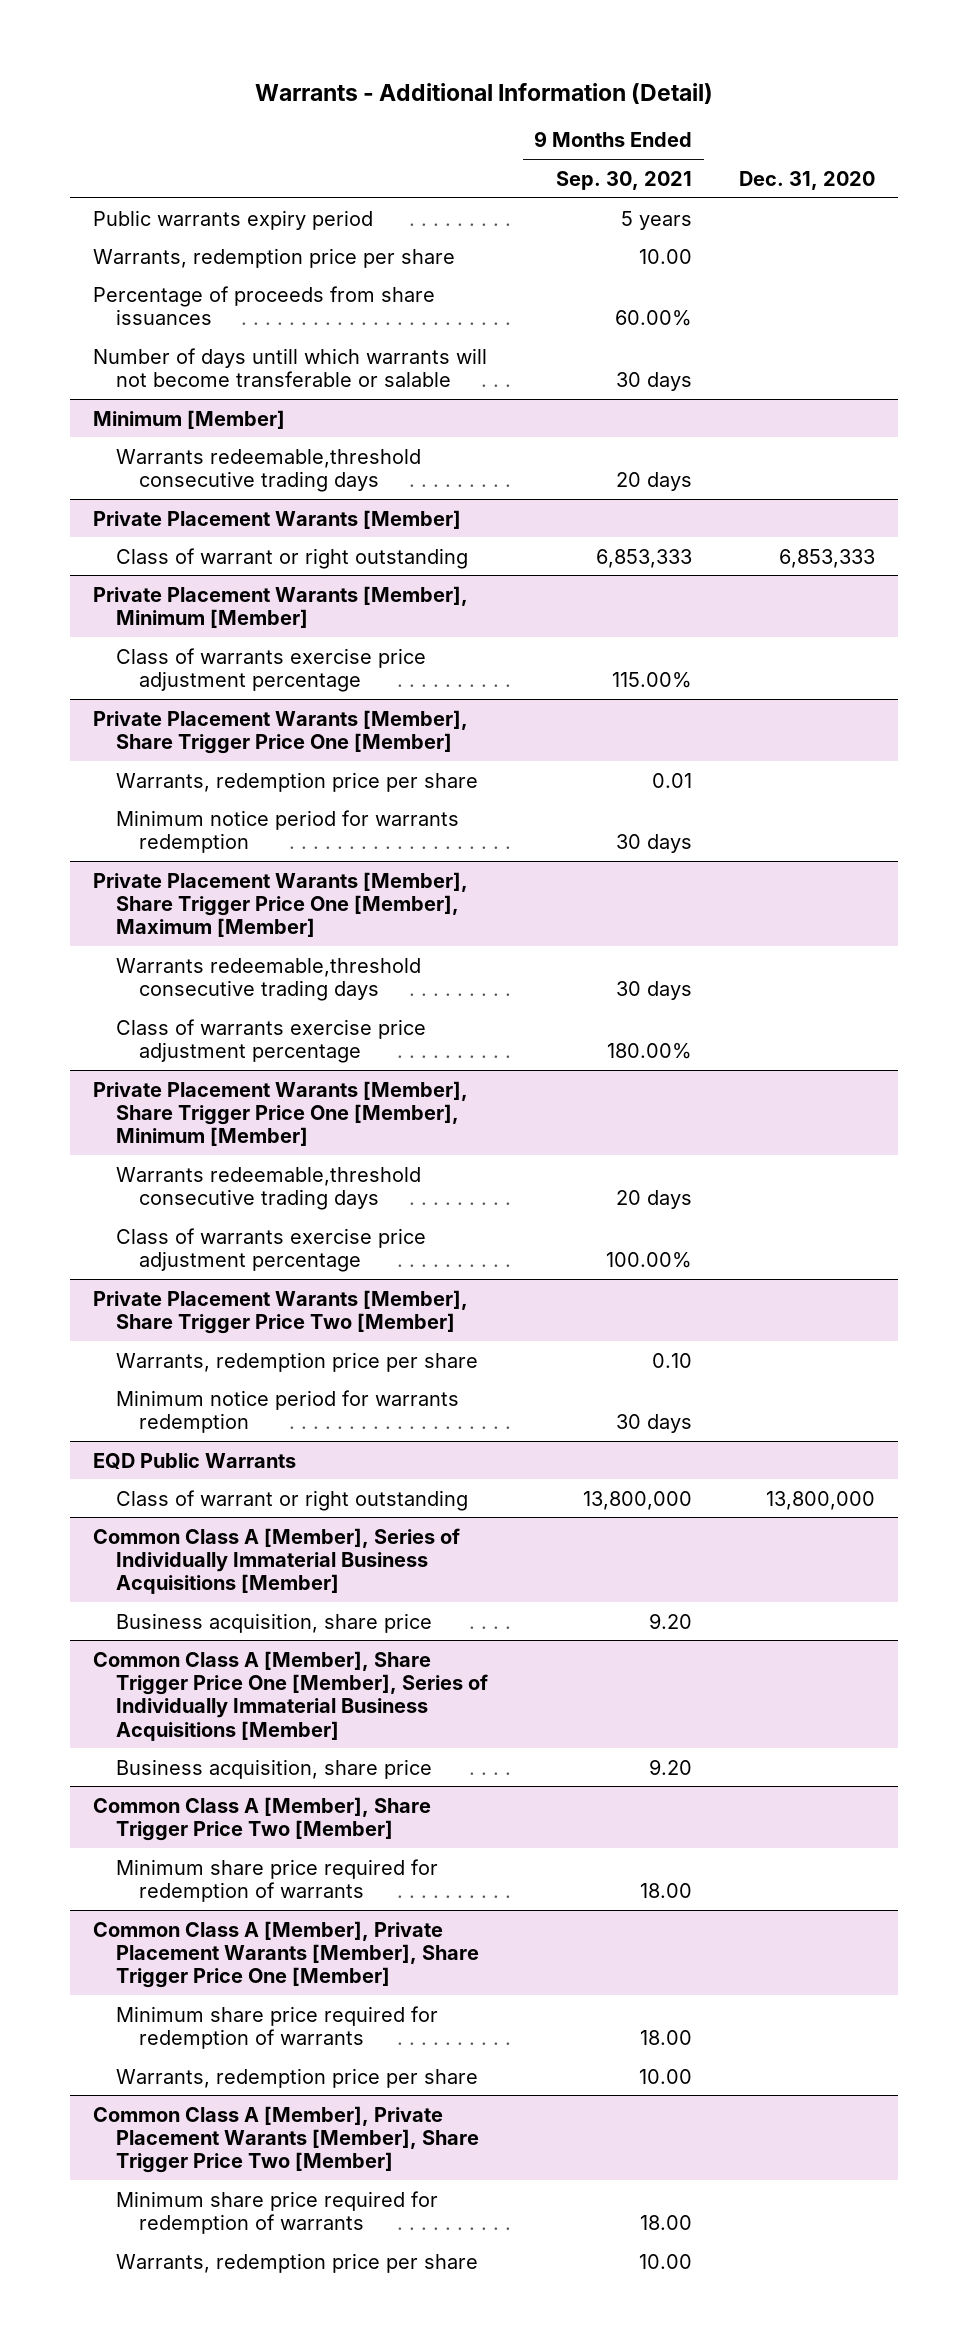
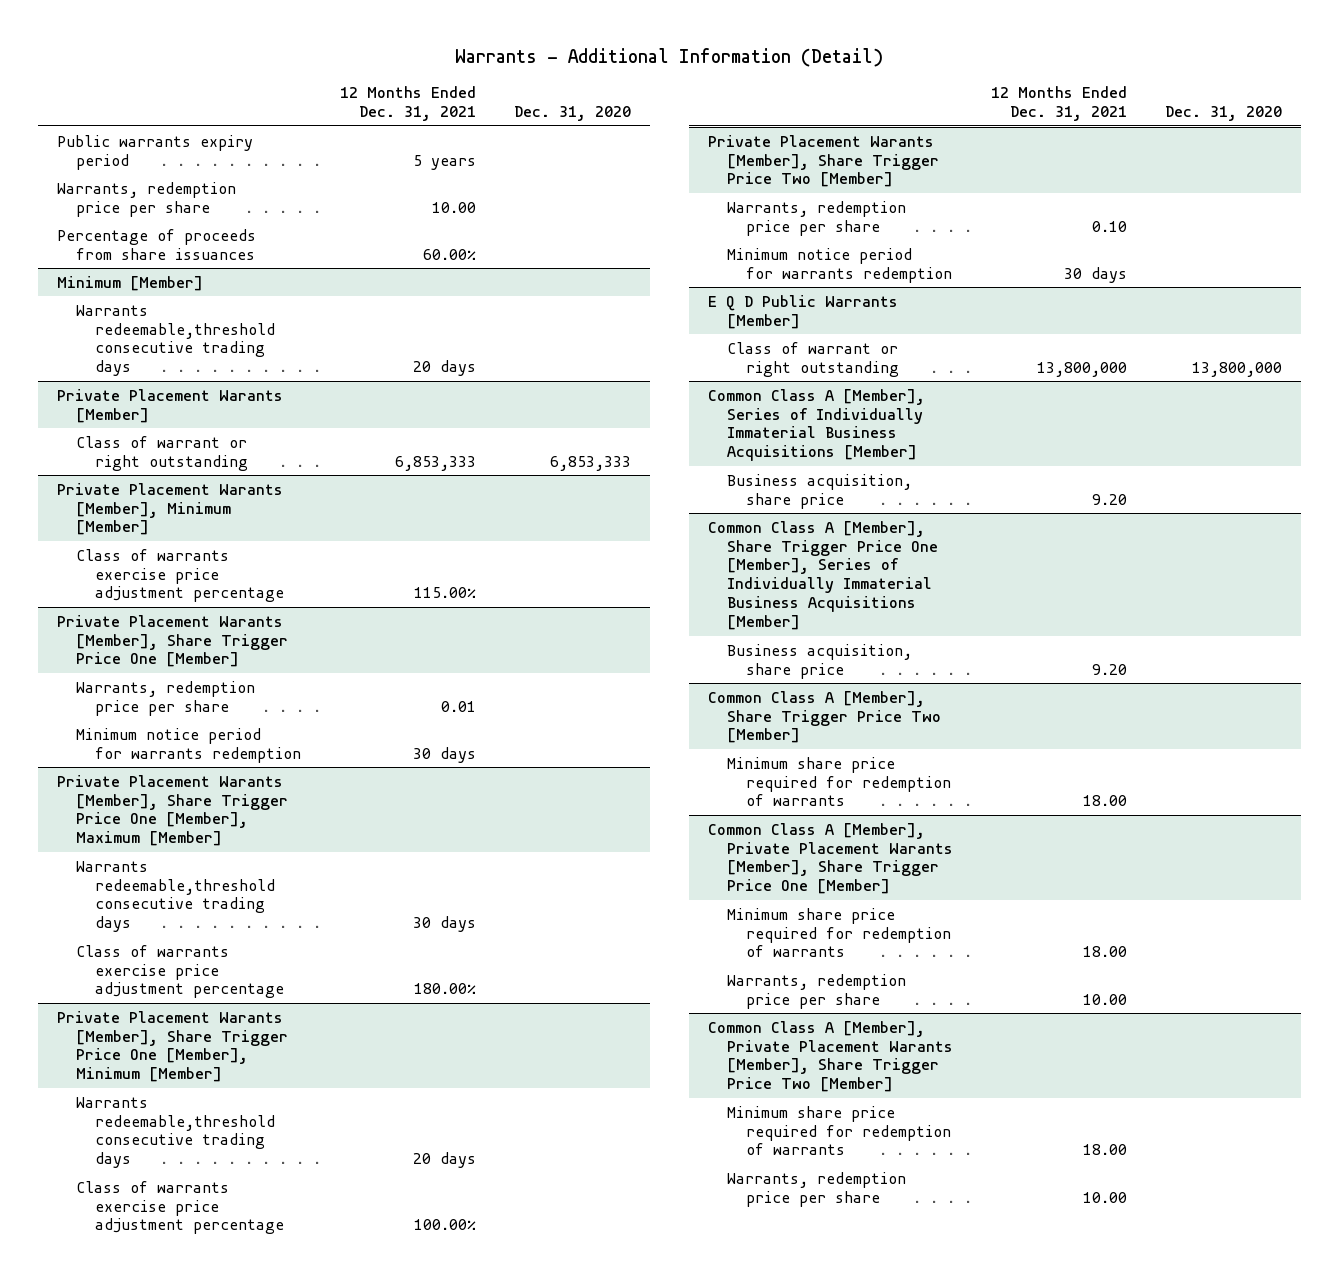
- | 9 Months Ended Sep. 30, 2021 | Dec. 31, 2020
+ | 12 Months Ended Dec. 31, 2021 | Dec. 31, 2020
- Number of days untill which warrants will not become transferable or salable | 30 days |
- EQD Public Warrants
+ E Q D Public Warrants [Member]

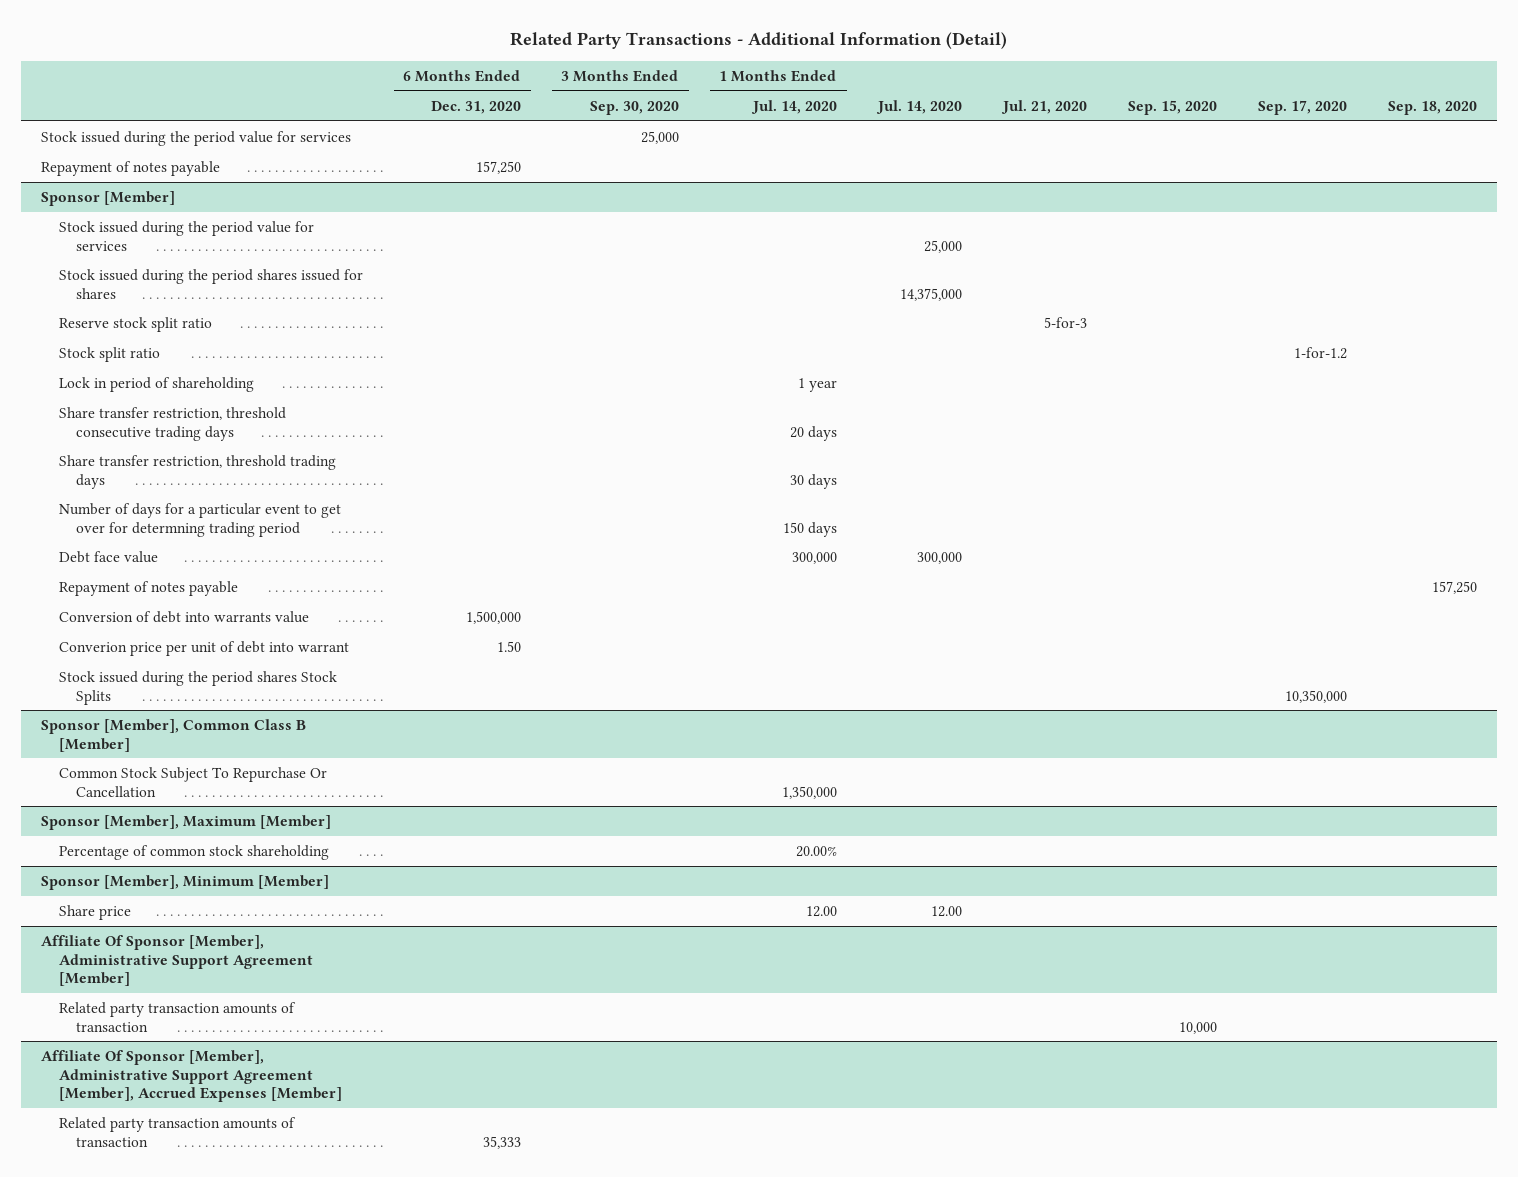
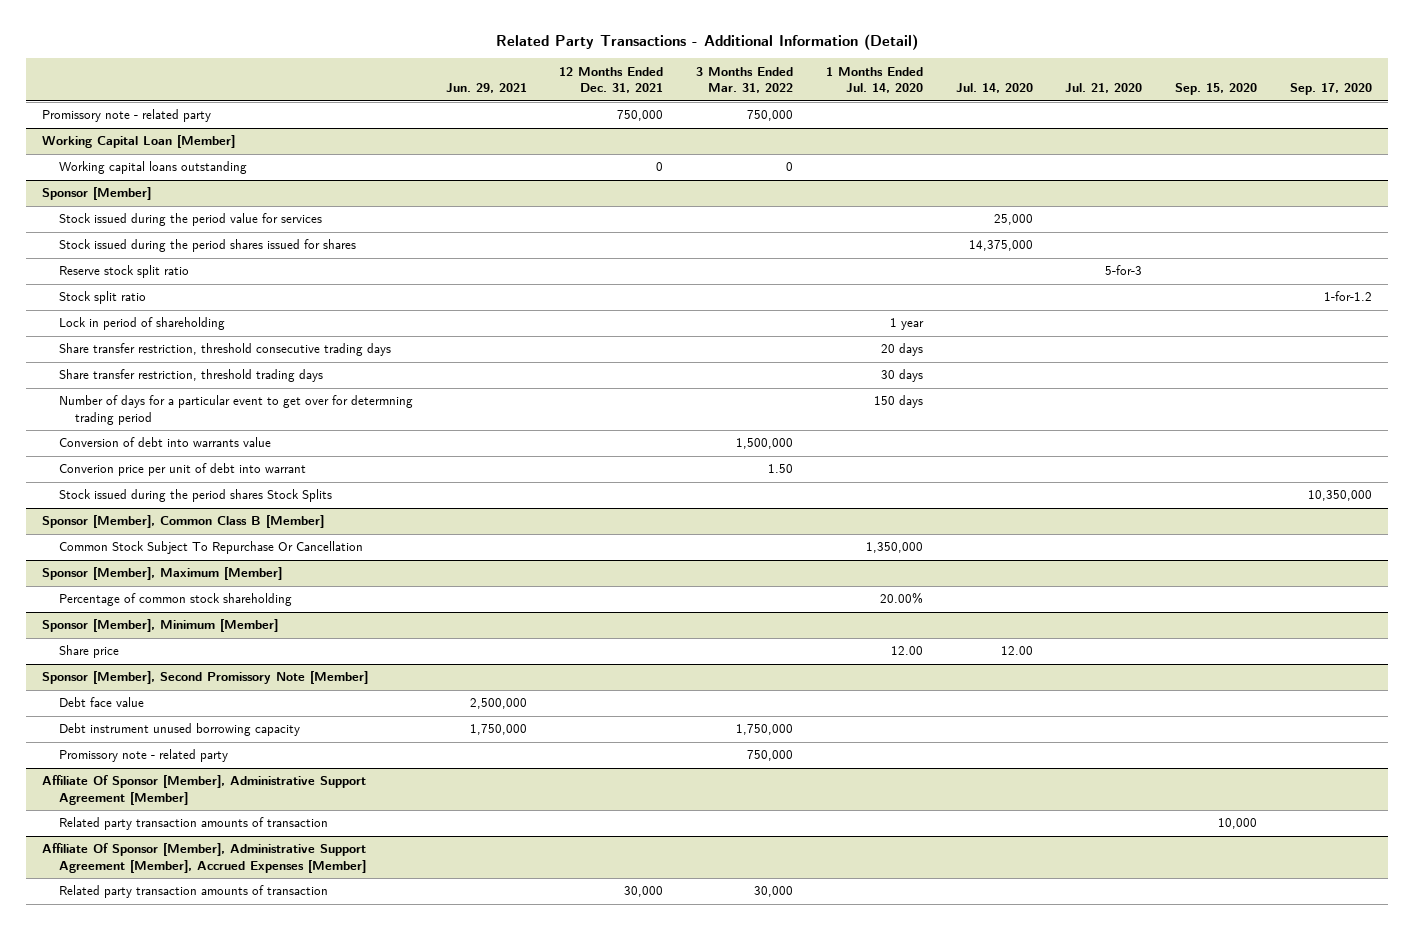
- | 6 Months Ended Dec. 31, 2020 | 3 Months Ended Sep. 30, 2020 | 1 Months Ended Jul. 14, 2020 | Jul. 14, 2020 | Jul. 21, 2020 | Sep. 15, 2020 | Sep. 17, 2020 | Sep. 18, 2020
+ | Jun. 29, 2021 | 12 Months Ended Dec. 31, 2021 | 3 Months Ended Mar. 31, 2022 | 1 Months Ended Jul. 14, 2020 | Jul. 14, 2020 | Jul. 21, 2020 | Sep. 15, 2020 | Sep. 17, 2020
- Stock issued during the period value for services | | 25,000 | | | | | |
- Repayment of notes payable | 157,250 | | | | | | |
+ Promissory note - related party | | 750,000 | 750,000 | | | | |
+ Working Capital Loan [Member]
+ Working capital loans outstanding | | 0 | 0 | | | | |
@ Sponsor [Member]
- Debt face value | | | 300,000 | 300,000 | | | |
- Repayment of notes payable | | | | | | | | 157,250
+ Sponsor [Member], Second Promissory Note [Member]
+ Debt face value | 2,500,000 | | | | | | |
+ Debt instrument unused borrowing capacity | 1,750,000 | | 1,750,000 | | | | |
+ Promissory note - related party | | | 750,000 | | | | |

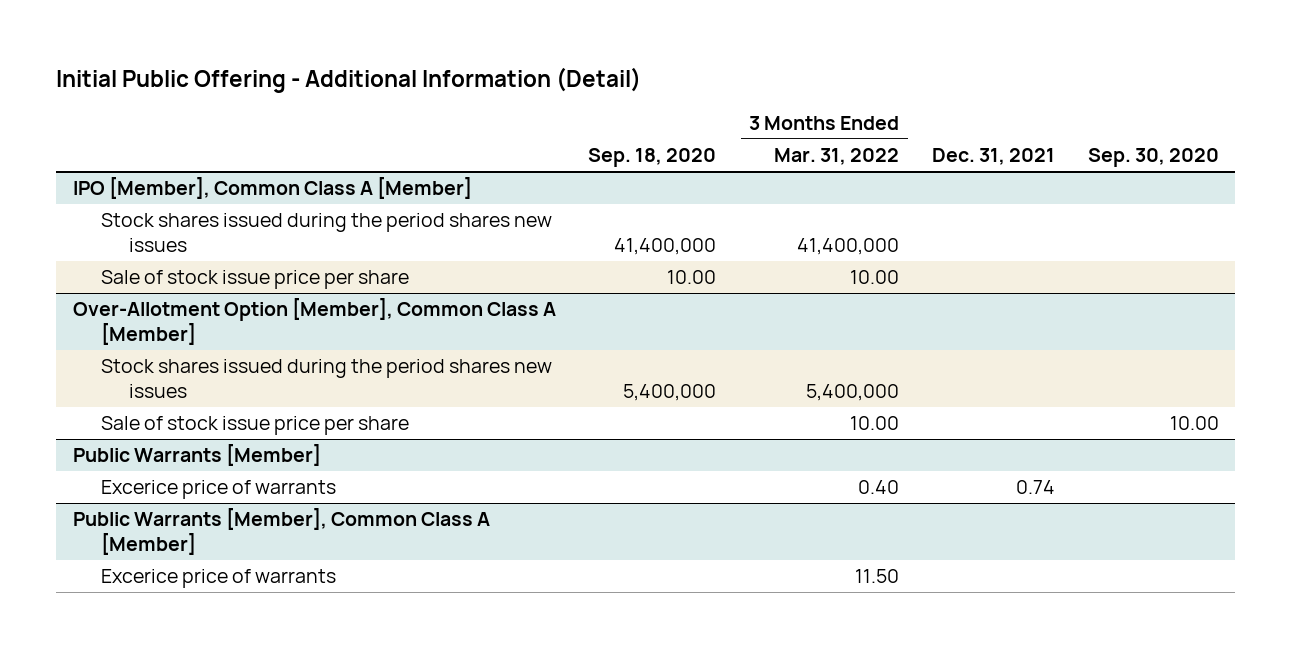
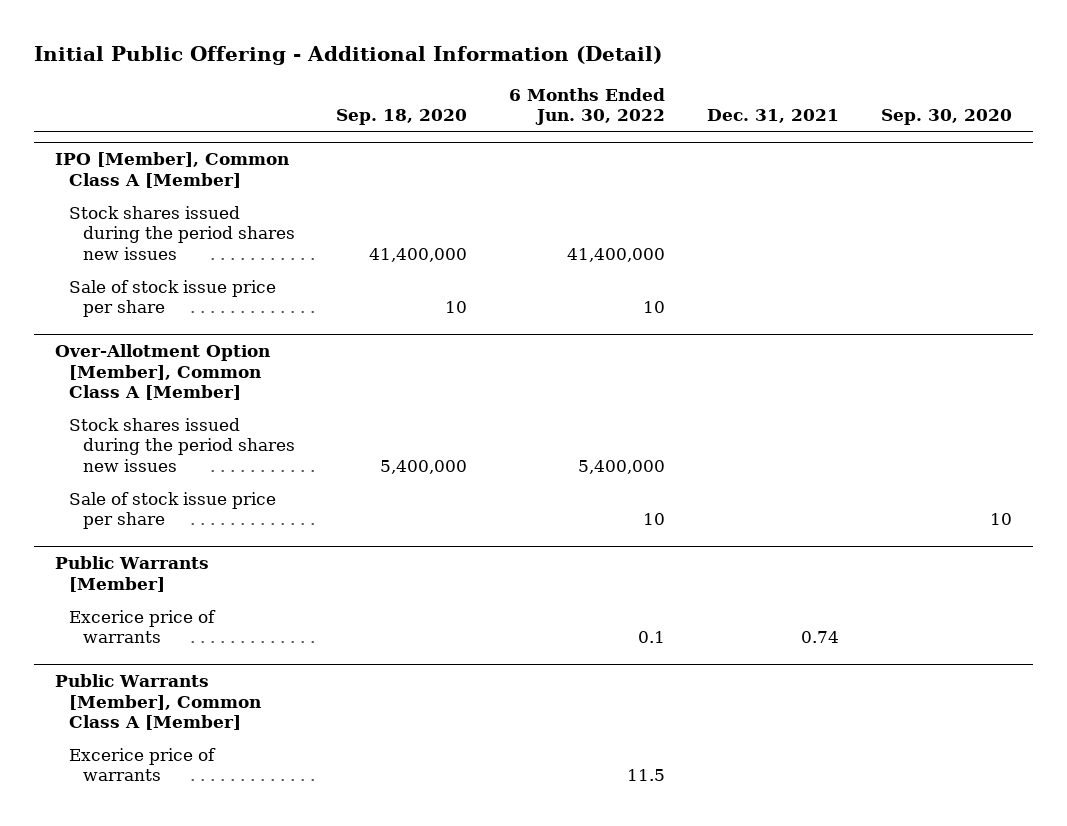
- | Sep. 18, 2020 | 3 Months Ended Mar. 31, 2022 | Dec. 31, 2021 | Sep. 30, 2020
+ | Sep. 18, 2020 | 6 Months Ended Jun. 30, 2022 | Dec. 31, 2021 | Sep. 30, 2020
@ IPO [Member], Common Class A [Member]
- Sale of stock issue price per share | 10.00 | 10.00 | |
+ Sale of stock issue price per share | 10 | 10 | |
@ Over-Allotment Option [Member], Common Class A [Member]
- Sale of stock issue price per share | | 10.00 | | 10.00
+ Sale of stock issue price per share | | 10 | | 10

